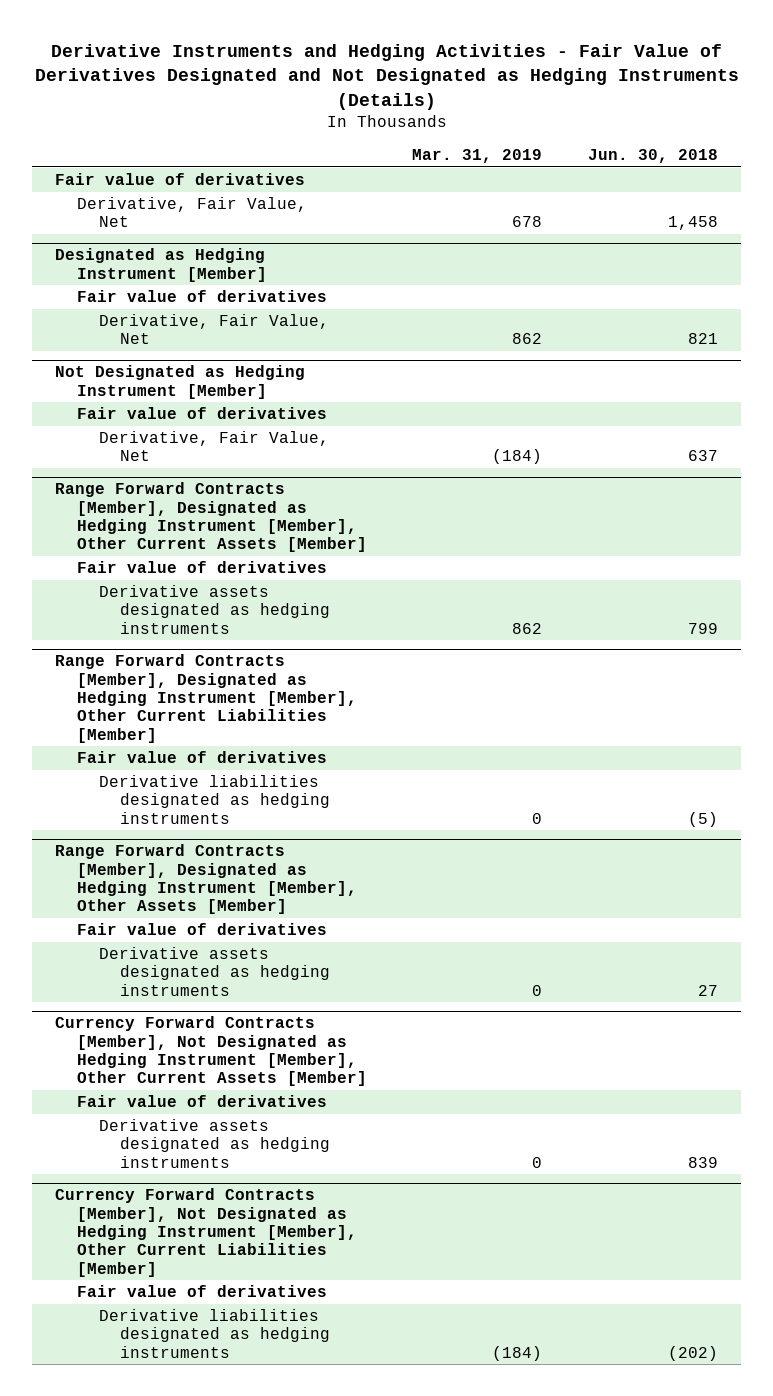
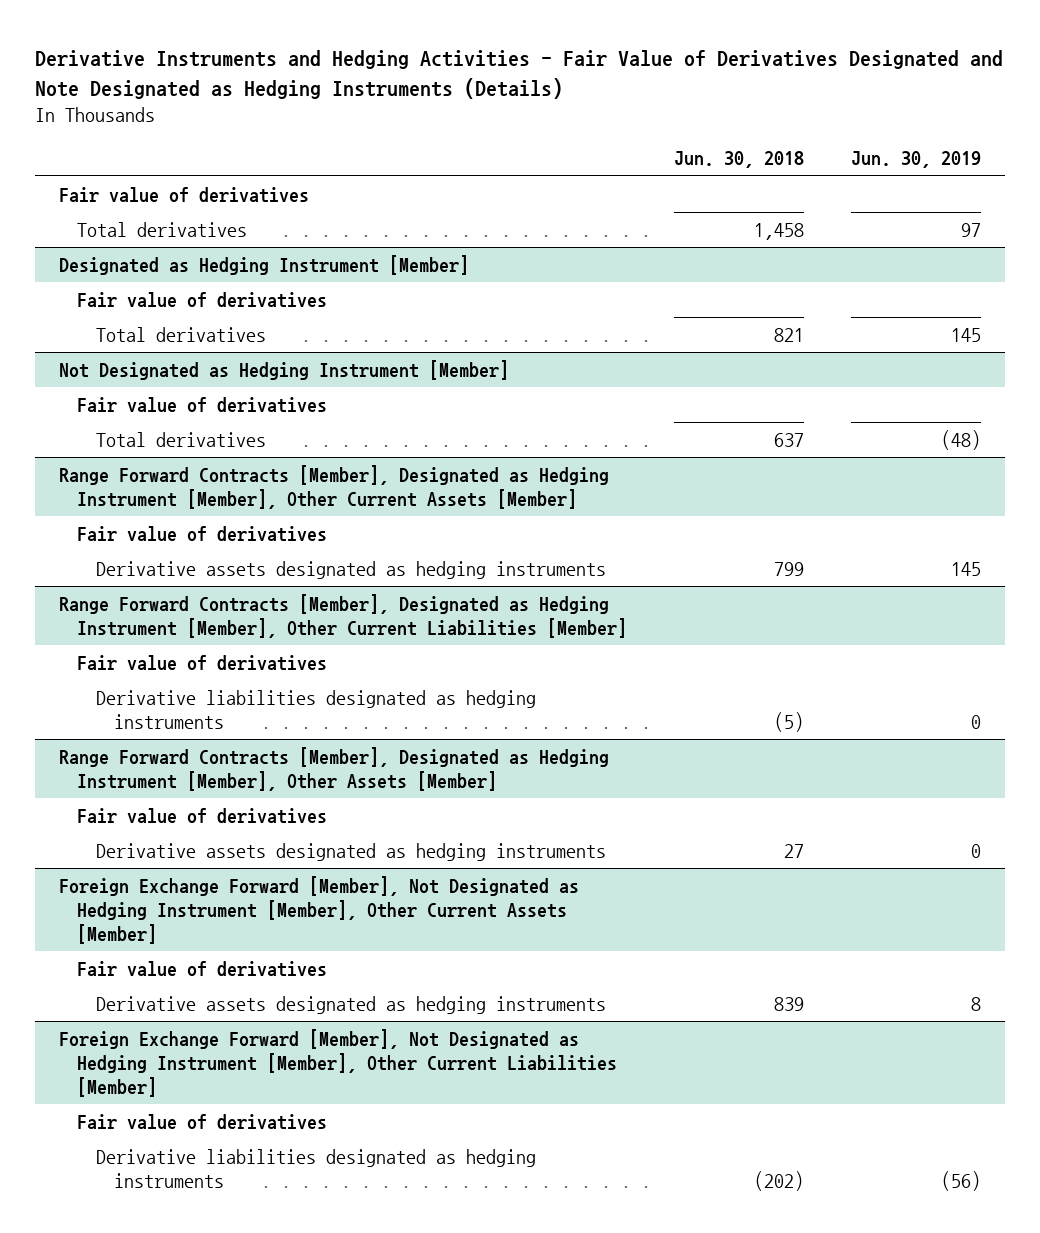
- Derivative Instruments and Hedging Activities - Fair Value of Derivatives Designated and Not Designated as Hedging Instruments (Details)
+ Derivative Instruments and Hedging Activities - Fair Value of Derivatives Designated and Note Designated as Hedging Instruments (Details)
- | Mar. 31, 2019 | Jun. 30, 2018
+ | Jun. 30, 2018 | Jun. 30, 2019
- Derivative, Fair Value, Net | 678 | 1,458
+ Total derivatives | 1,458 | 97
@ Designated as Hedging Instrument [Member]
- Derivative, Fair Value, Net | 862 | 821
+ Total derivatives | 821 | 145
@ Not Designated as Hedging Instrument [Member]
- Derivative, Fair Value, Net | (184) | 637
+ Total derivatives | 637 | (48)
- Currency Forward Contracts [Member], Not Designated as Hedging Instrument [Member], Other Current Assets [Member]
+ Foreign Exchange Forward [Member], Not Designated as Hedging Instrument [Member], Other Current Assets [Member]
- Currency Forward Contracts [Member], Not Designated as Hedging Instrument [Member], Other Current Liabilities [Member]
+ Foreign Exchange Forward [Member], Not Designated as Hedging Instrument [Member], Other Current Liabilities [Member]

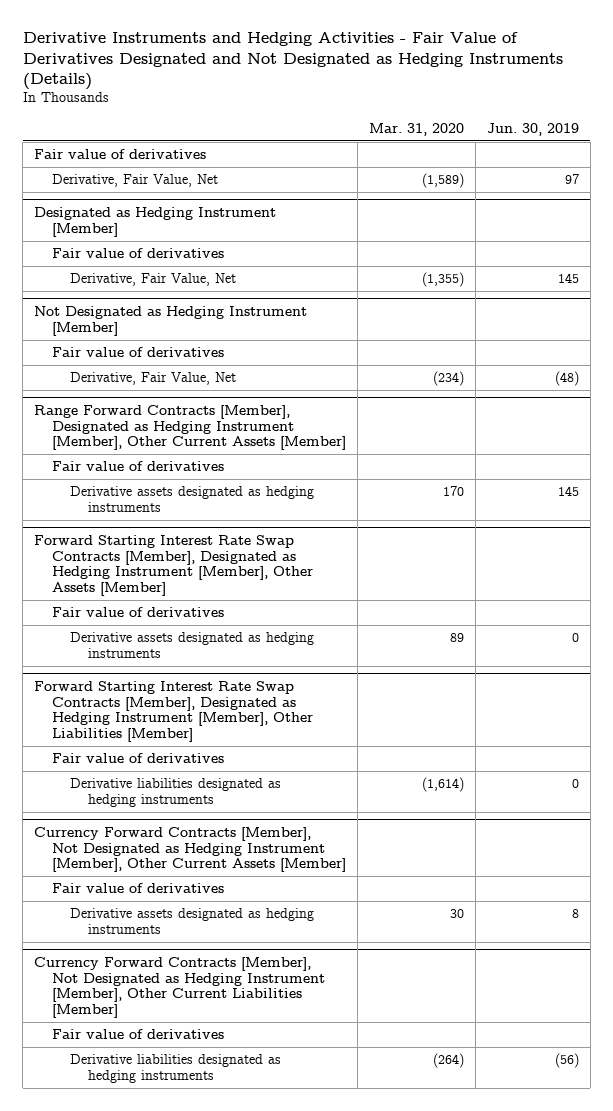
- Derivative Instruments and Hedging Activities - Fair Value of Derivatives Designated and Note Designated as Hedging Instruments (Details)
+ Derivative Instruments and Hedging Activities - Fair Value of Derivatives Designated and Not Designated as Hedging Instruments (Details)
- | Jun. 30, 2018 | Jun. 30, 2019
+ | Mar. 31, 2020 | Jun. 30, 2019
- Total derivatives | 1,458 | 97
+ Derivative, Fair Value, Net | (1,589) | 97
@ Designated as Hedging Instrument [Member]
- Total derivatives | 821 | 145
+ Derivative, Fair Value, Net | (1,355) | 145
@ Not Designated as Hedging Instrument [Member]
- Total derivatives | 637 | (48)
+ Derivative, Fair Value, Net | (234) | (48)
- Range Forward Contracts [Member], Designated as Hedging Instrument [Member], Other Current Liabilities [Member]
- Fair value of derivatives
- Derivative liabilities designated as hedging instruments | (5) | 0
- Range Forward Contracts [Member], Designated as Hedging Instrument [Member], Other Assets [Member]
+ Forward Starting Interest Rate Swap Contracts [Member], Designated as Hedging Instrument [Member], Other Assets [Member]
- Foreign Exchange Forward [Member], Not Designated as Hedging Instrument [Member], Other Current Assets [Member]
+ Forward Starting Interest Rate Swap Contracts [Member], Designated as Hedging Instrument [Member], Other Liabilities [Member]
+ Derivative liabilities designated as hedging instruments | (1,614) | 0
+ Currency Forward Contracts [Member], Not Designated as Hedging Instrument [Member], Other Current Assets [Member]
+ Fair value of derivatives
- Foreign Exchange Forward [Member], Not Designated as Hedging Instrument [Member], Other Current Liabilities [Member]
+ Currency Forward Contracts [Member], Not Designated as Hedging Instrument [Member], Other Current Liabilities [Member]

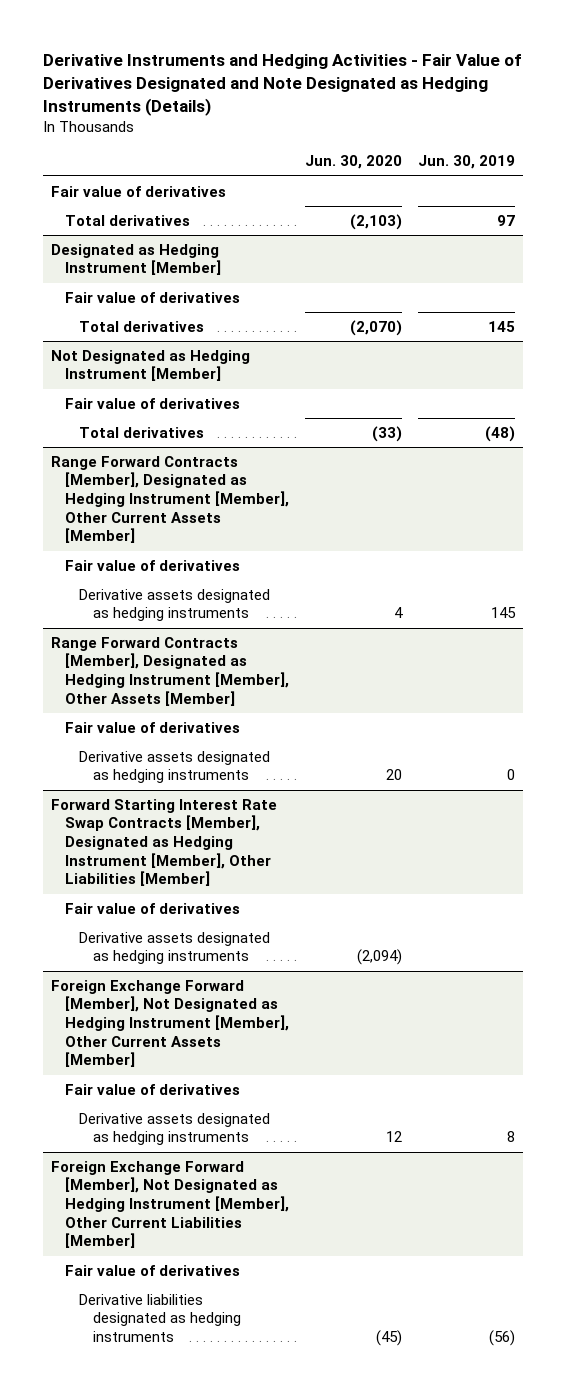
- Derivative Instruments and Hedging Activities - Fair Value of Derivatives Designated and Not Designated as Hedging Instruments (Details)
+ Derivative Instruments and Hedging Activities - Fair Value of Derivatives Designated and Note Designated as Hedging Instruments (Details)
- | Mar. 31, 2020 | Jun. 30, 2019
+ | Jun. 30, 2020 | Jun. 30, 2019
- Derivative, Fair Value, Net | (1,589) | 97
+ Total derivatives | (2,103) | 97
@ Designated as Hedging Instrument [Member]
- Derivative, Fair Value, Net | (1,355) | 145
+ Total derivatives | (2,070) | 145
@ Not Designated as Hedging Instrument [Member]
- Derivative, Fair Value, Net | (234) | (48)
+ Total derivatives | (33) | (48)
- Forward Starting Interest Rate Swap Contracts [Member], Designated as Hedging Instrument [Member], Other Assets [Member]
+ Range Forward Contracts [Member], Designated as Hedging Instrument [Member], Other Assets [Member]
@ Forward Starting Interest Rate Swap Contracts [Member], Designated as Hedging Instrument [Member], Other Liabilities [Member]
- Derivative liabilities designated as hedging instruments | (1,614) | 0
- Currency Forward Contracts [Member], Not Designated as Hedging Instrument [Member], Other Current Assets [Member]
@ Forward Starting Interest Rate Swap Contracts [Member], Designated as Hedging Instrument [Member], Other Liabilities [Member]
+ Derivative assets designated as hedging instruments | (2,094) |
+ Foreign Exchange Forward [Member], Not Designated as Hedging Instrument [Member], Other Current Assets [Member]
- Currency Forward Contracts [Member], Not Designated as Hedging Instrument [Member], Other Current Liabilities [Member]
+ Foreign Exchange Forward [Member], Not Designated as Hedging Instrument [Member], Other Current Liabilities [Member]

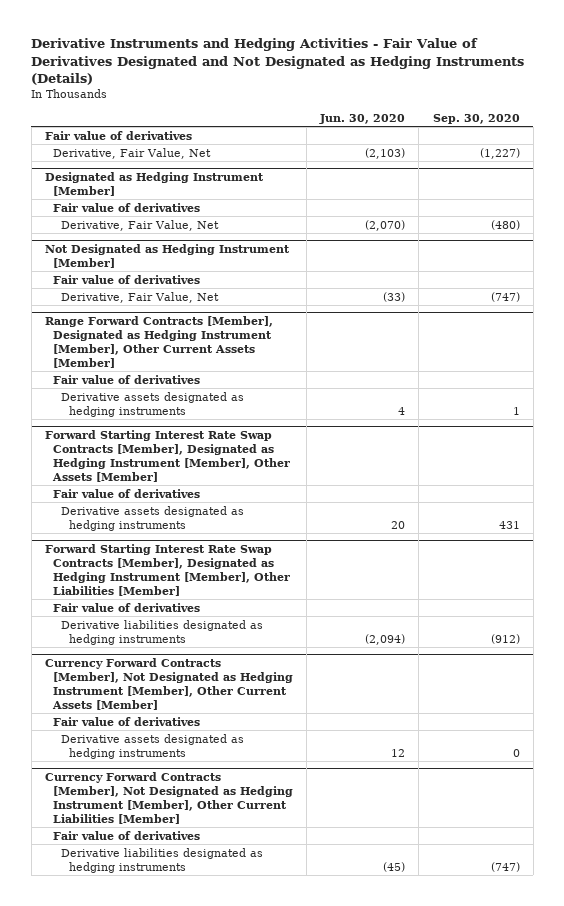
- Derivative Instruments and Hedging Activities - Fair Value of Derivatives Designated and Note Designated as Hedging Instruments (Details)
+ Derivative Instruments and Hedging Activities - Fair Value of Derivatives Designated and Not Designated as Hedging Instruments (Details)
- | Jun. 30, 2020 | Jun. 30, 2019
+ | Jun. 30, 2020 | Sep. 30, 2020
- Total derivatives | (2,103) | 97
+ Derivative, Fair Value, Net | (2,103) | (1,227)
@ Designated as Hedging Instrument [Member]
- Total derivatives | (2,070) | 145
+ Derivative, Fair Value, Net | (2,070) | (480)
@ Not Designated as Hedging Instrument [Member]
- Total derivatives | (33) | (48)
+ Derivative, Fair Value, Net | (33) | (747)
- Range Forward Contracts [Member], Designated as Hedging Instrument [Member], Other Assets [Member]
+ Forward Starting Interest Rate Swap Contracts [Member], Designated as Hedging Instrument [Member], Other Assets [Member]
@ Forward Starting Interest Rate Swap Contracts [Member], Designated as Hedging Instrument [Member], Other Liabilities [Member]
- Derivative assets designated as hedging instruments | (2,094) |
- Foreign Exchange Forward [Member], Not Designated as Hedging Instrument [Member], Other Current Assets [Member]
@ Forward Starting Interest Rate Swap Contracts [Member], Designated as Hedging Instrument [Member], Other Liabilities [Member]
+ Derivative liabilities designated as hedging instruments | (2,094) | (912)
+ Currency Forward Contracts [Member], Not Designated as Hedging Instrument [Member], Other Current Assets [Member]
- Foreign Exchange Forward [Member], Not Designated as Hedging Instrument [Member], Other Current Liabilities [Member]
+ Currency Forward Contracts [Member], Not Designated as Hedging Instrument [Member], Other Current Liabilities [Member]

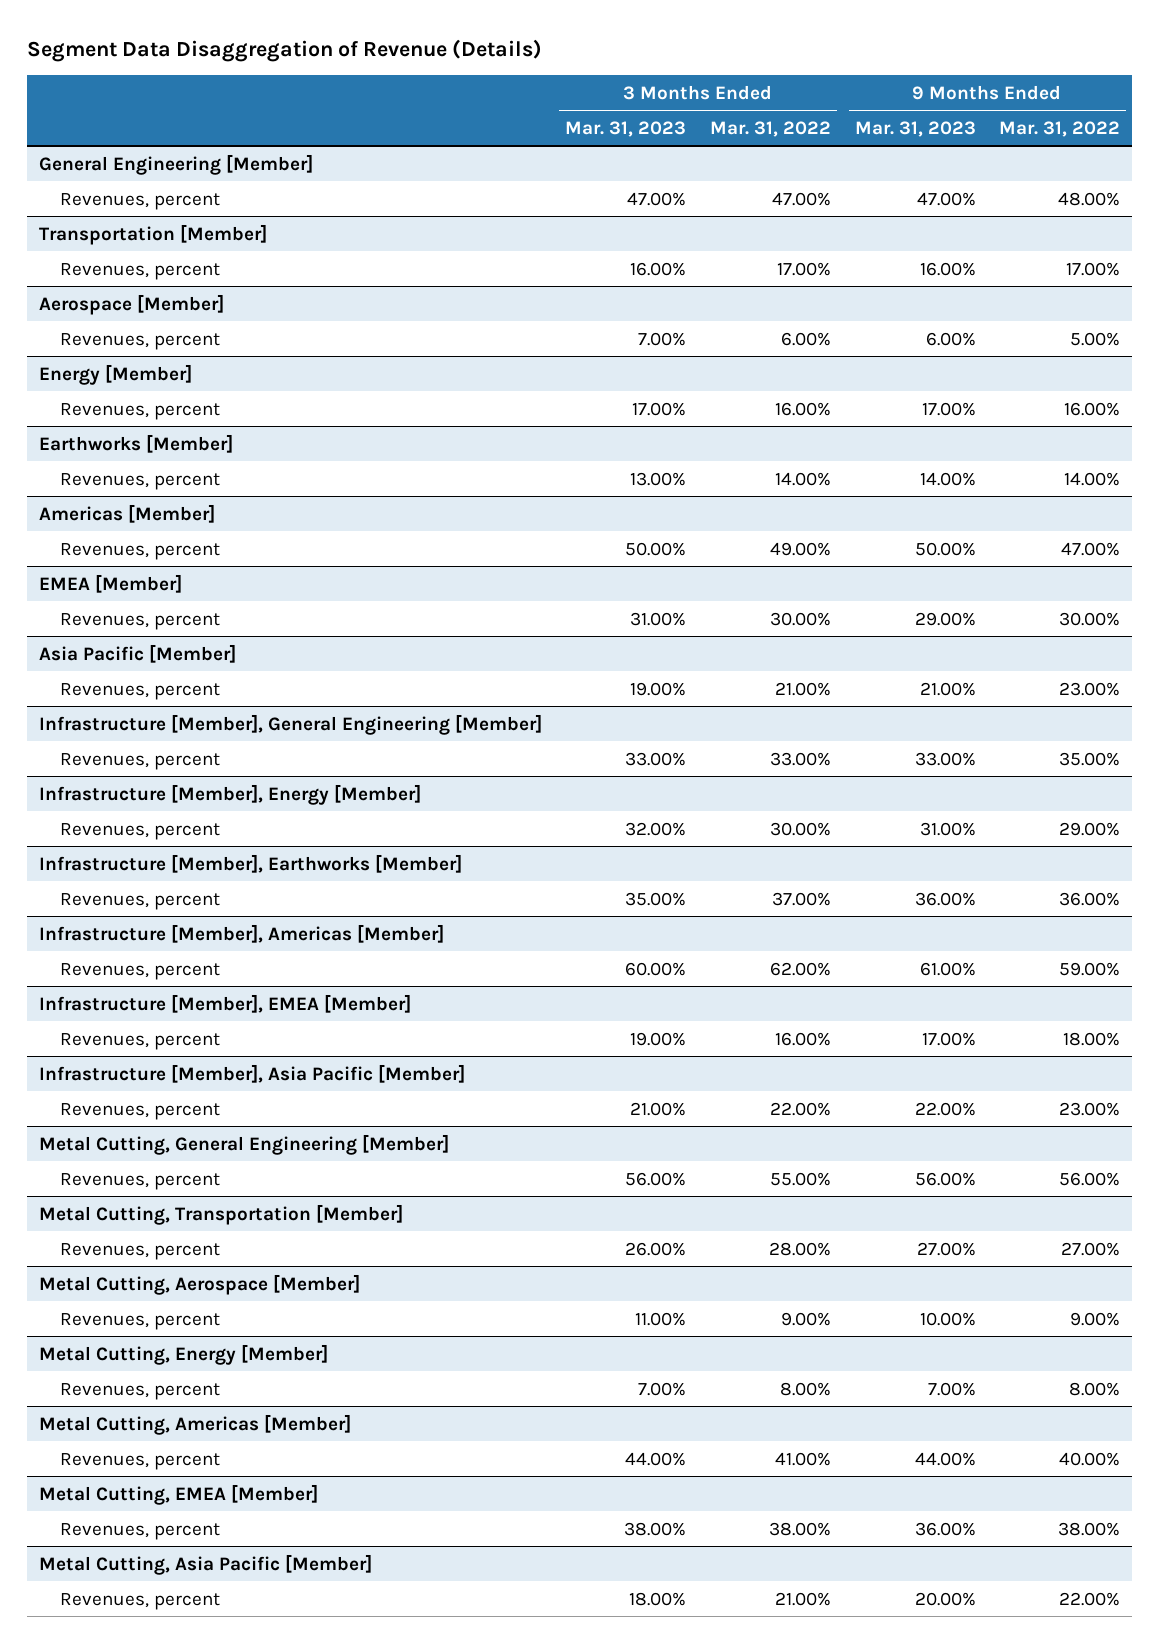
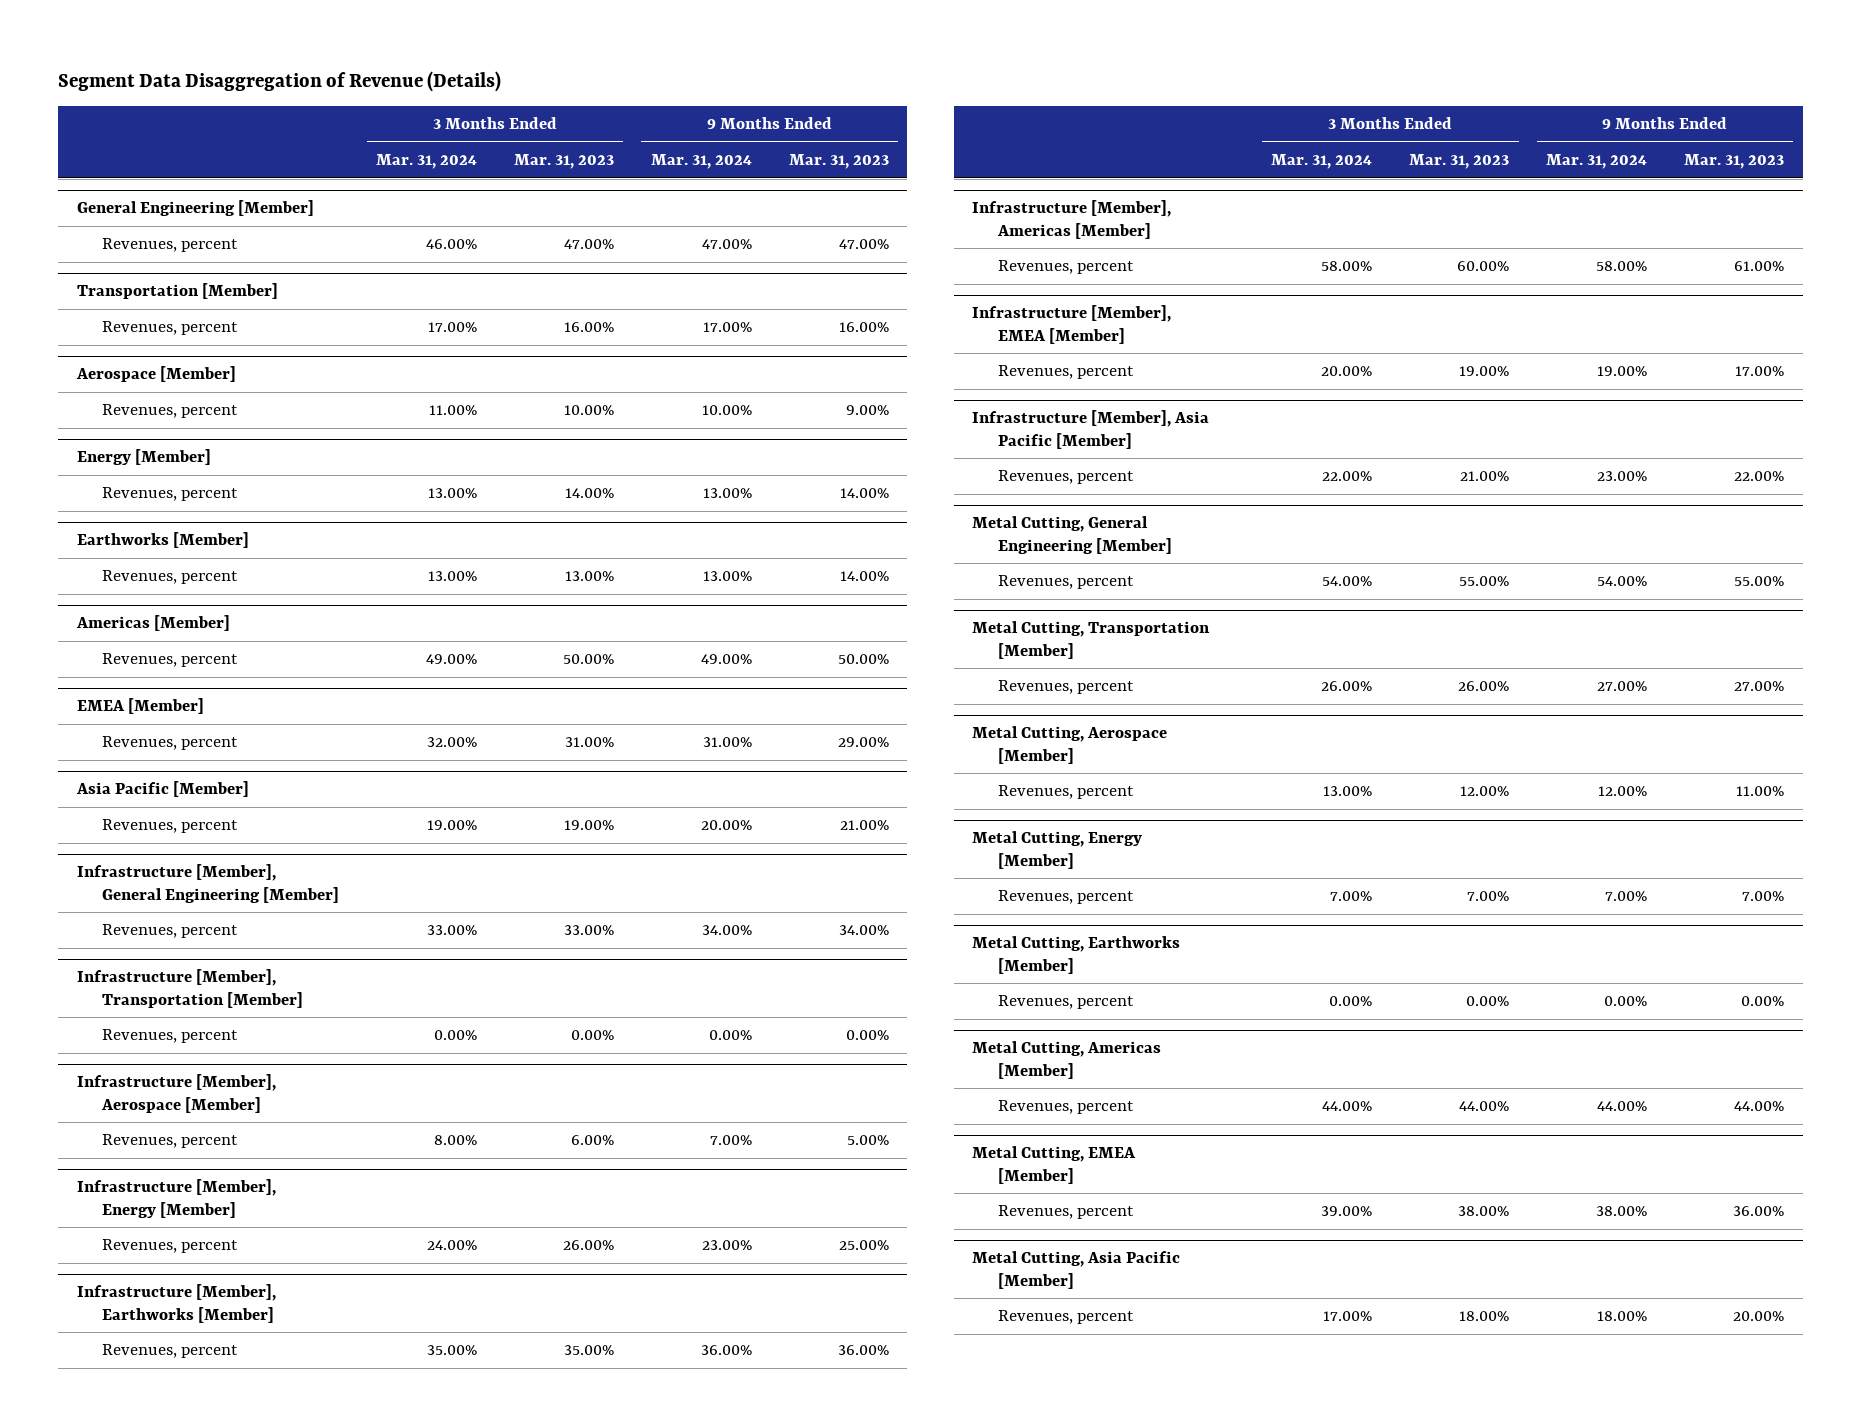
- | 3 Months Ended Mar. 31, 2023 | 3 Months Ended Mar. 31, 2022 | 9 Months Ended Mar. 31, 2023 | 9 Months Ended Mar. 31, 2022
+ | 3 Months Ended Mar. 31, 2024 | 3 Months Ended Mar. 31, 2023 | 9 Months Ended Mar. 31, 2024 | 9 Months Ended Mar. 31, 2023
@ Aerospace [Member]
- Revenues, percent | 7.00% | 6.00% | 6.00% | 5.00%
+ Revenues, percent | 11.00% | 10.00% | 10.00% | 9.00%
@ Energy [Member]
- Revenues, percent | 17.00% | 16.00% | 17.00% | 16.00%
+ Revenues, percent | 13.00% | 14.00% | 13.00% | 14.00%
@ Infrastructure [Member], General Engineering [Member]
- Revenues, percent | 33.00% | 33.00% | 33.00% | 35.00%
+ Revenues, percent | 33.00% | 33.00% | 34.00% | 34.00%
+ Infrastructure [Member], Transportation [Member]
+ Revenues, percent | 0.00% | 0.00% | 0.00% | 0.00%
+ Infrastructure [Member], Aerospace [Member]
+ Revenues, percent | 8.00% | 6.00% | 7.00% | 5.00%
@ Infrastructure [Member], Energy [Member]
- Revenues, percent | 32.00% | 30.00% | 31.00% | 29.00%
+ Revenues, percent | 24.00% | 26.00% | 23.00% | 25.00%
@ Metal Cutting, General Engineering [Member]
- Revenues, percent | 56.00% | 55.00% | 56.00% | 56.00%
+ Revenues, percent | 54.00% | 55.00% | 54.00% | 55.00%
@ Metal Cutting, Aerospace [Member]
- Revenues, percent | 11.00% | 9.00% | 10.00% | 9.00%
+ Revenues, percent | 13.00% | 12.00% | 12.00% | 11.00%
+ Metal Cutting, Earthworks [Member]
+ Revenues, percent | 0.00% | 0.00% | 0.00% | 0.00%

